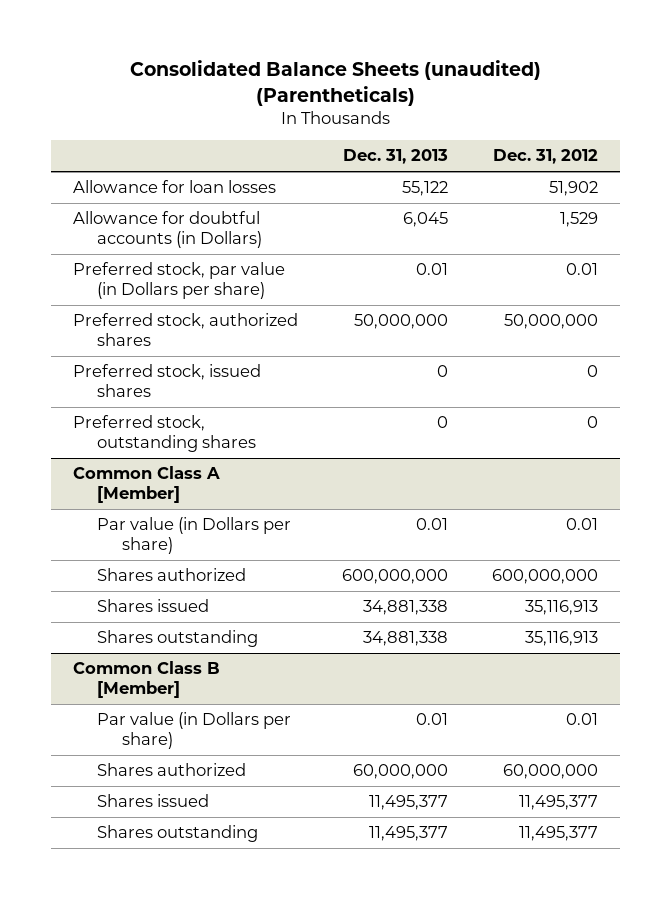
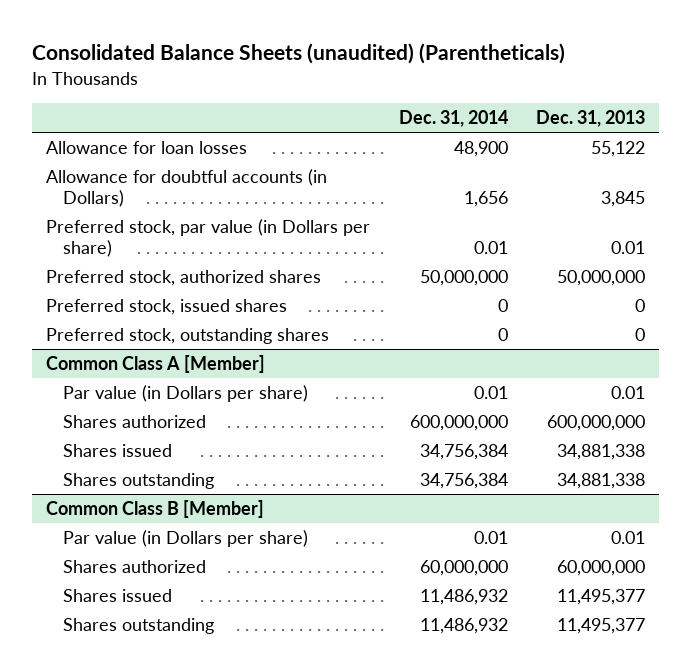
- | Dec. 31, 2013 | Dec. 31, 2012
+ | Dec. 31, 2014 | Dec. 31, 2013
- Allowance for doubtful accounts (in Dollars) | 6,045 | 1,529
+ Allowance for doubtful accounts (in Dollars) | 1,656 | 3,845

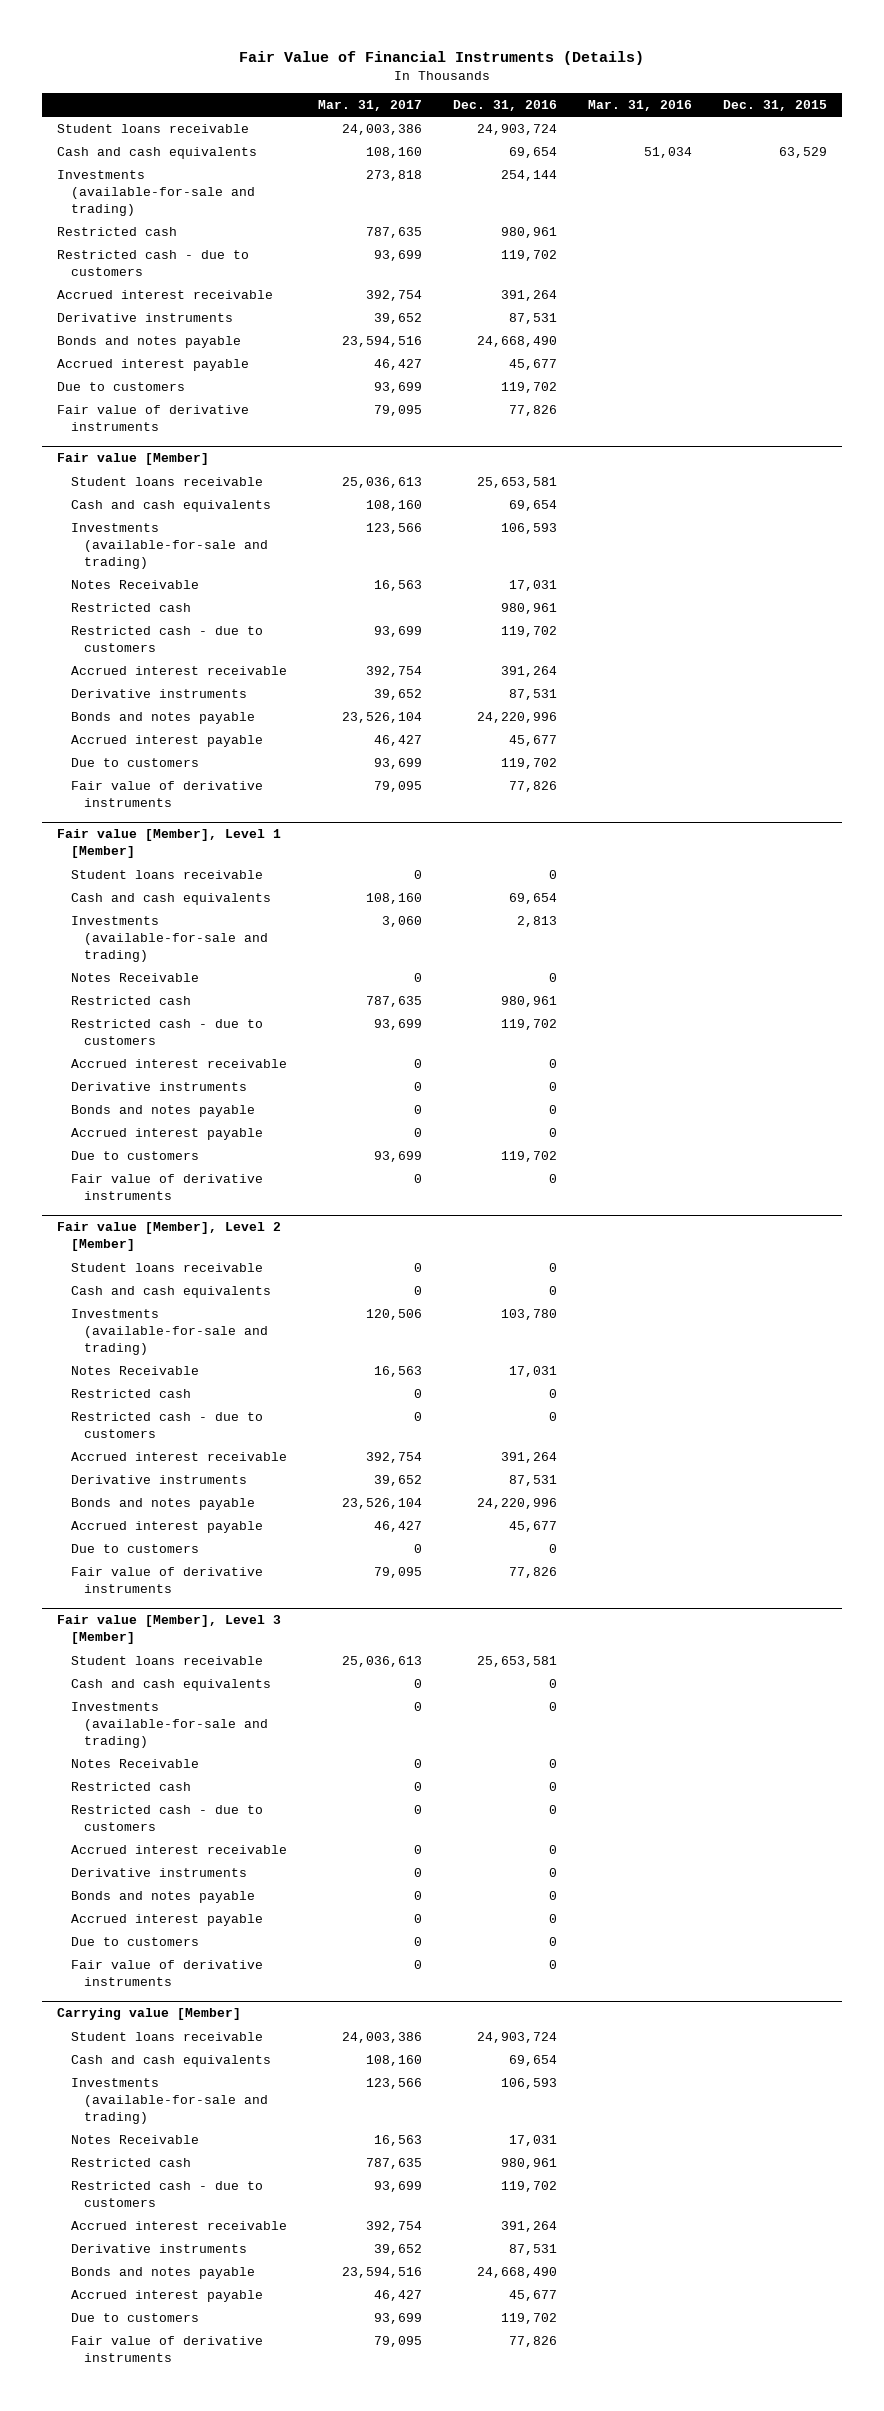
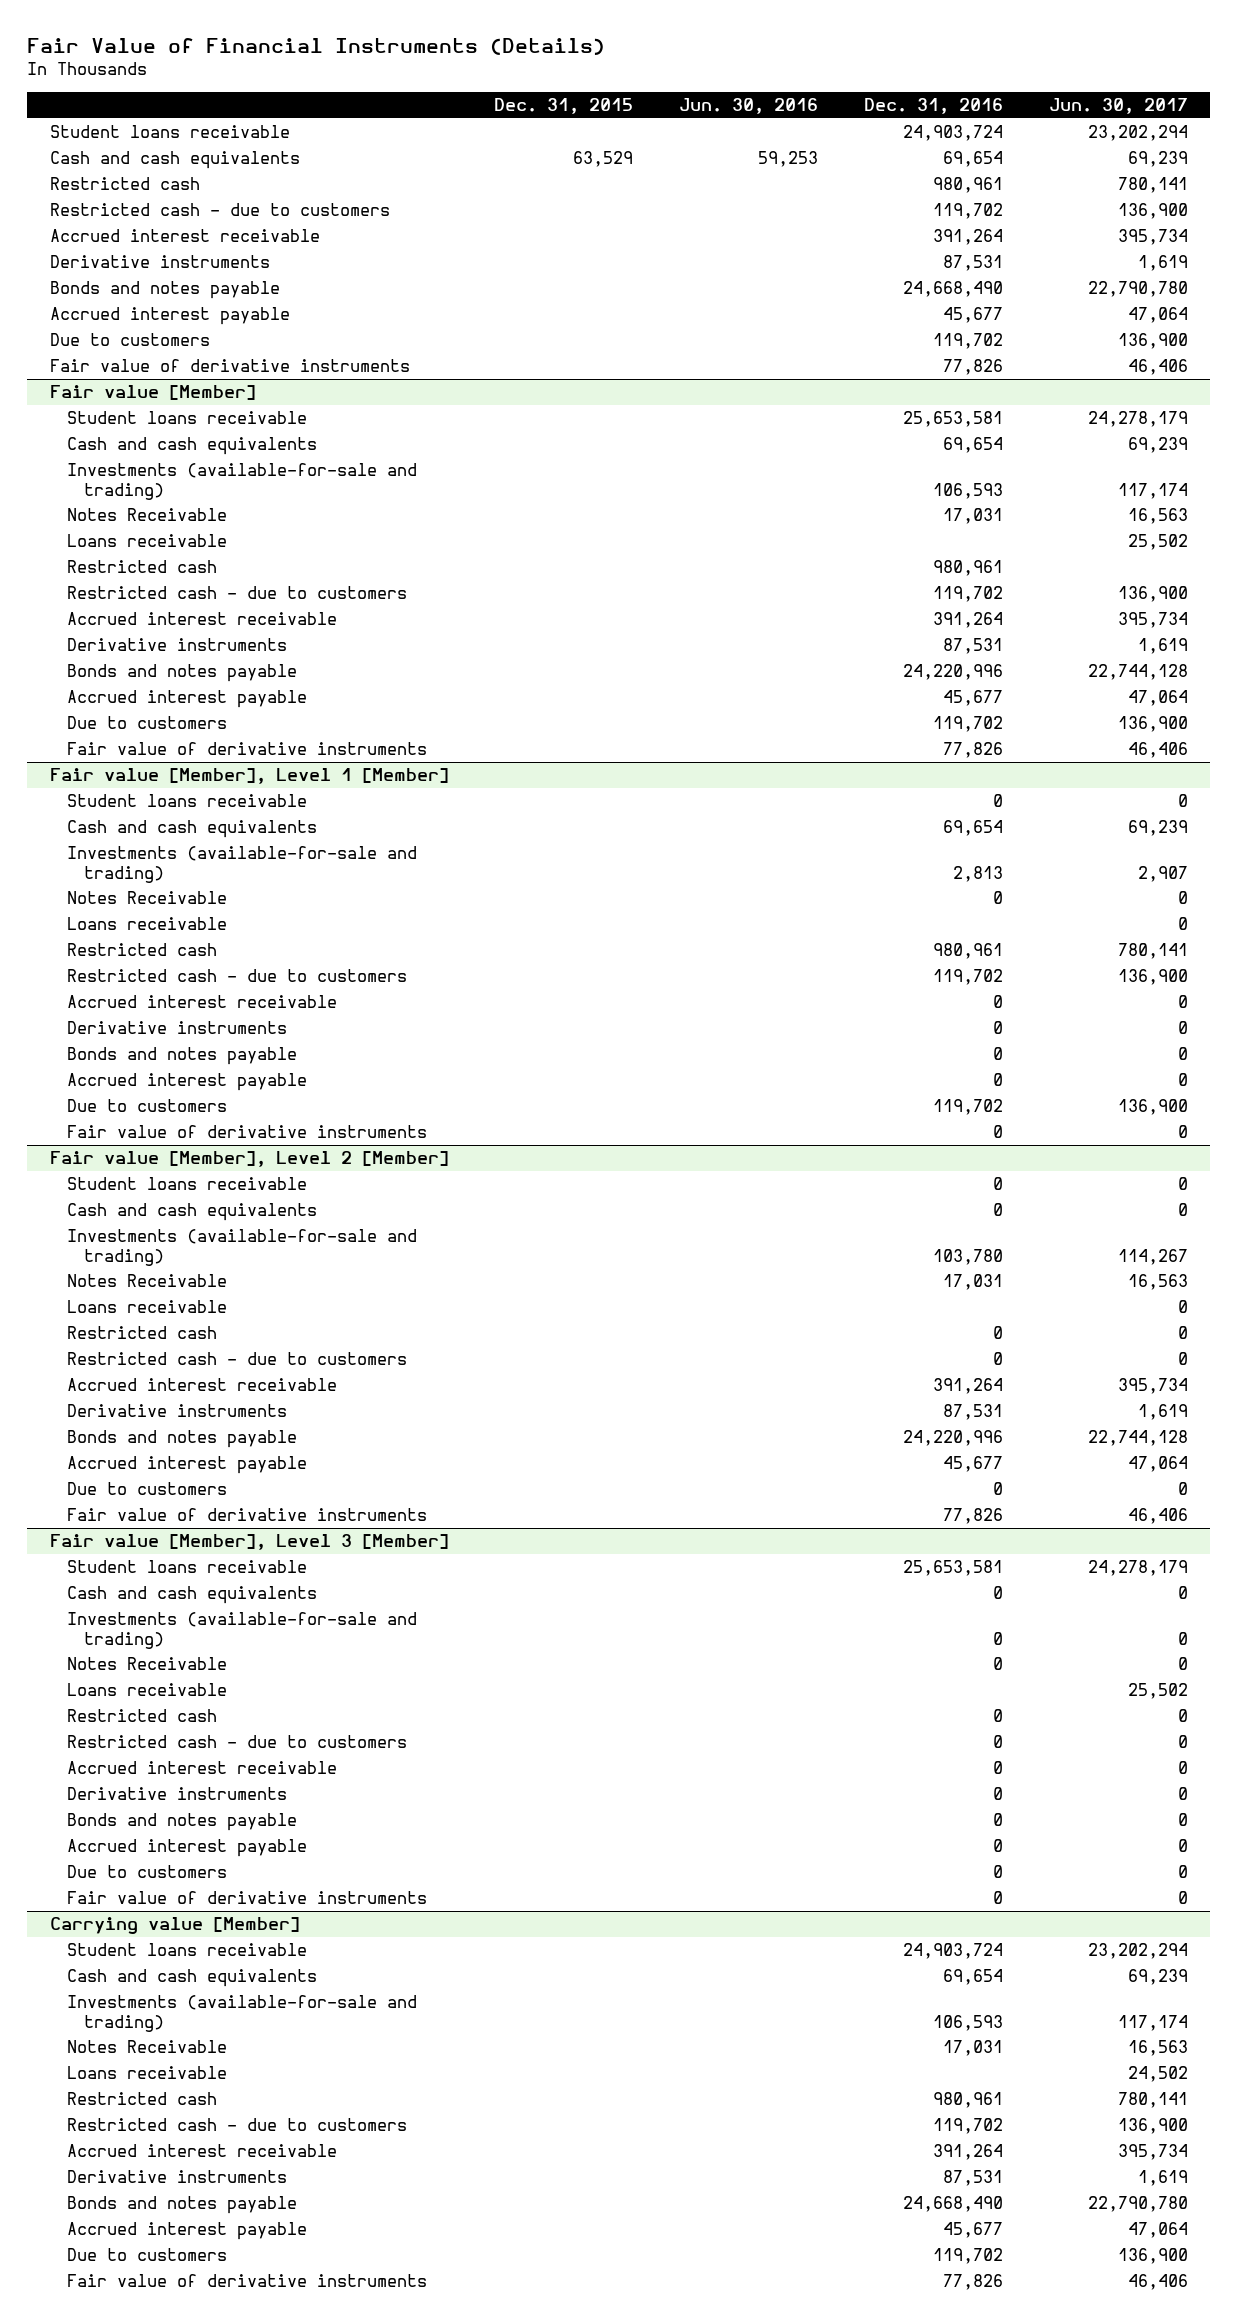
- | Mar. 31, 2017 | Dec. 31, 2016 | Mar. 31, 2016 | Dec. 31, 2015
+ | Dec. 31, 2015 | Jun. 30, 2016 | Dec. 31, 2016 | Jun. 30, 2017
- Investments (available-for-sale and trading) | 273,818 | 254,144 | |
@ Fair value [Member]
+ Loans receivable | | | | 25,502
@ Fair value [Member], Level 1 [Member]
+ Loans receivable | | | | 0
@ Fair value [Member], Level 2 [Member]
+ Loans receivable | | | | 0
@ Fair value [Member], Level 3 [Member]
+ Loans receivable | | | | 25,502
@ Carrying value [Member]
+ Loans receivable | | | | 24,502

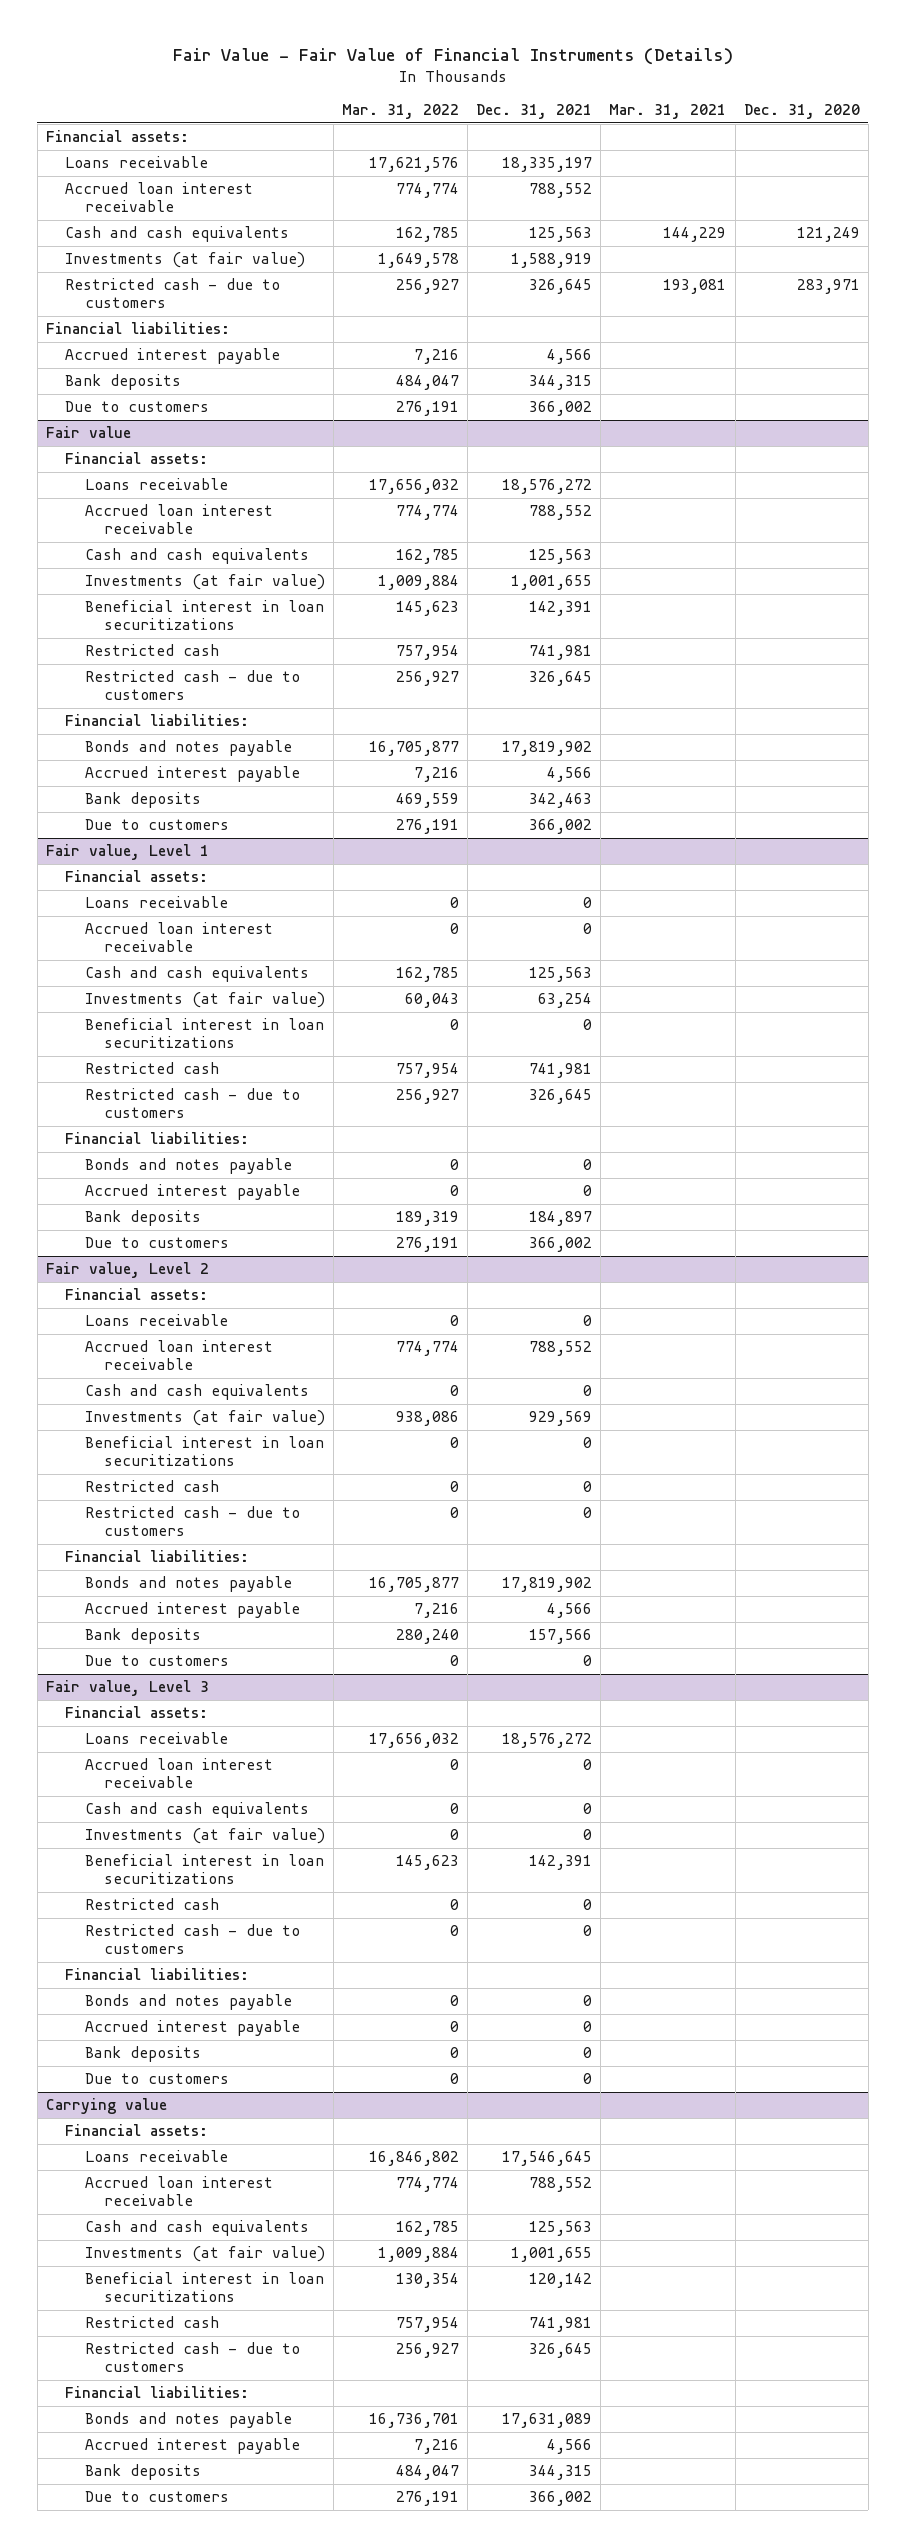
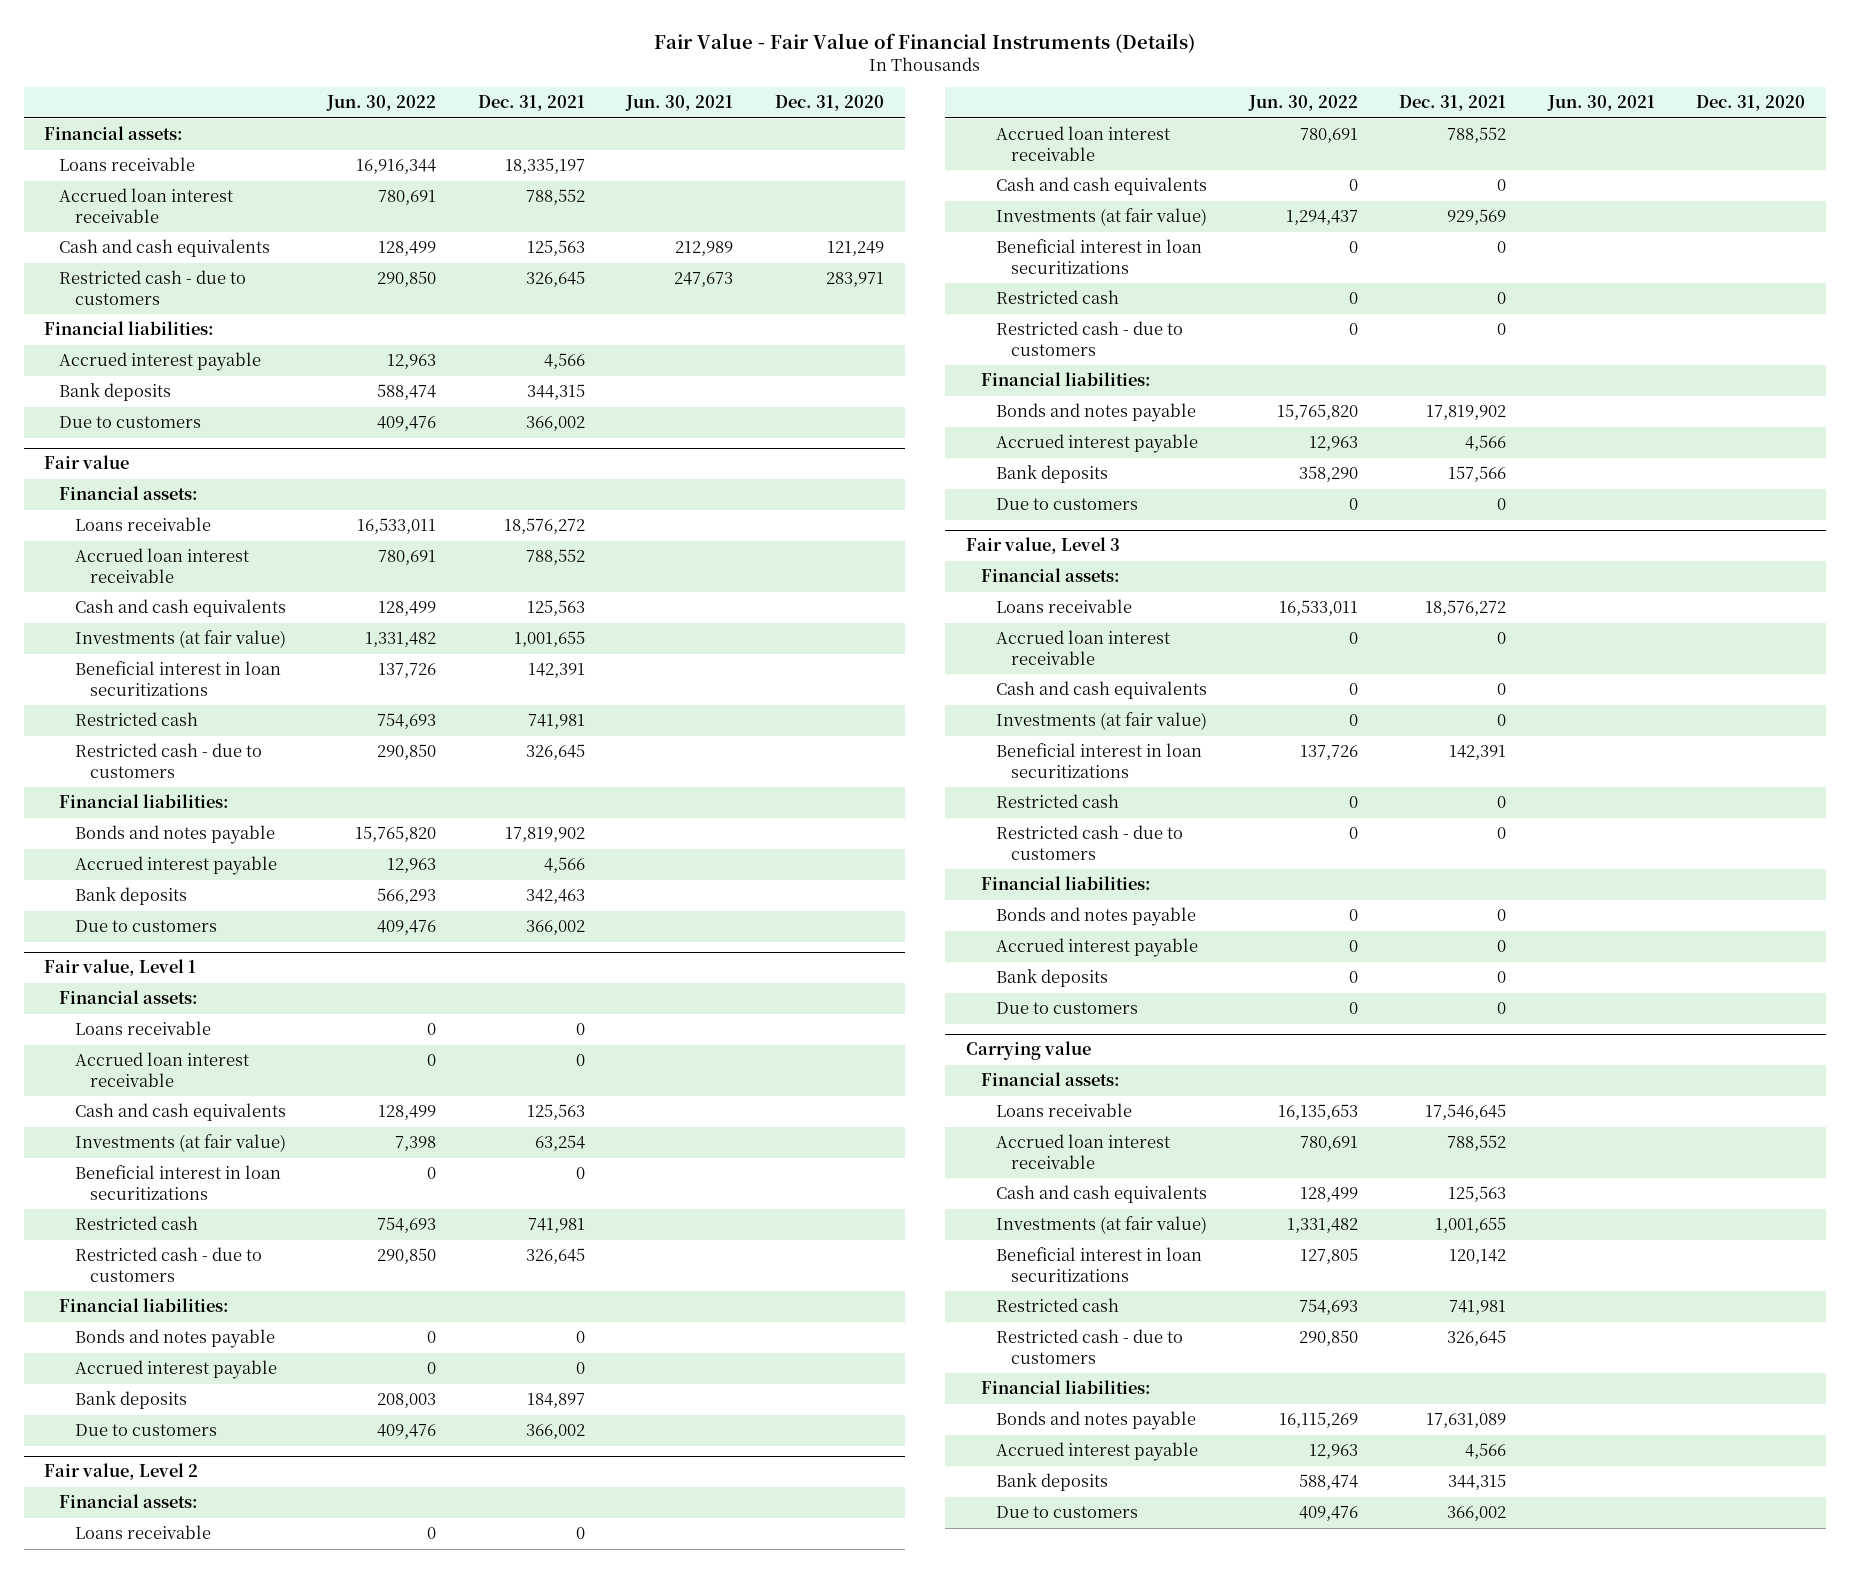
- | Mar. 31, 2022 | Dec. 31, 2021 | Mar. 31, 2021 | Dec. 31, 2020
+ | Jun. 30, 2022 | Dec. 31, 2021 | Jun. 30, 2021 | Dec. 31, 2020
- Investments (at fair value) | 1,649,578 | 1,588,919 | |

